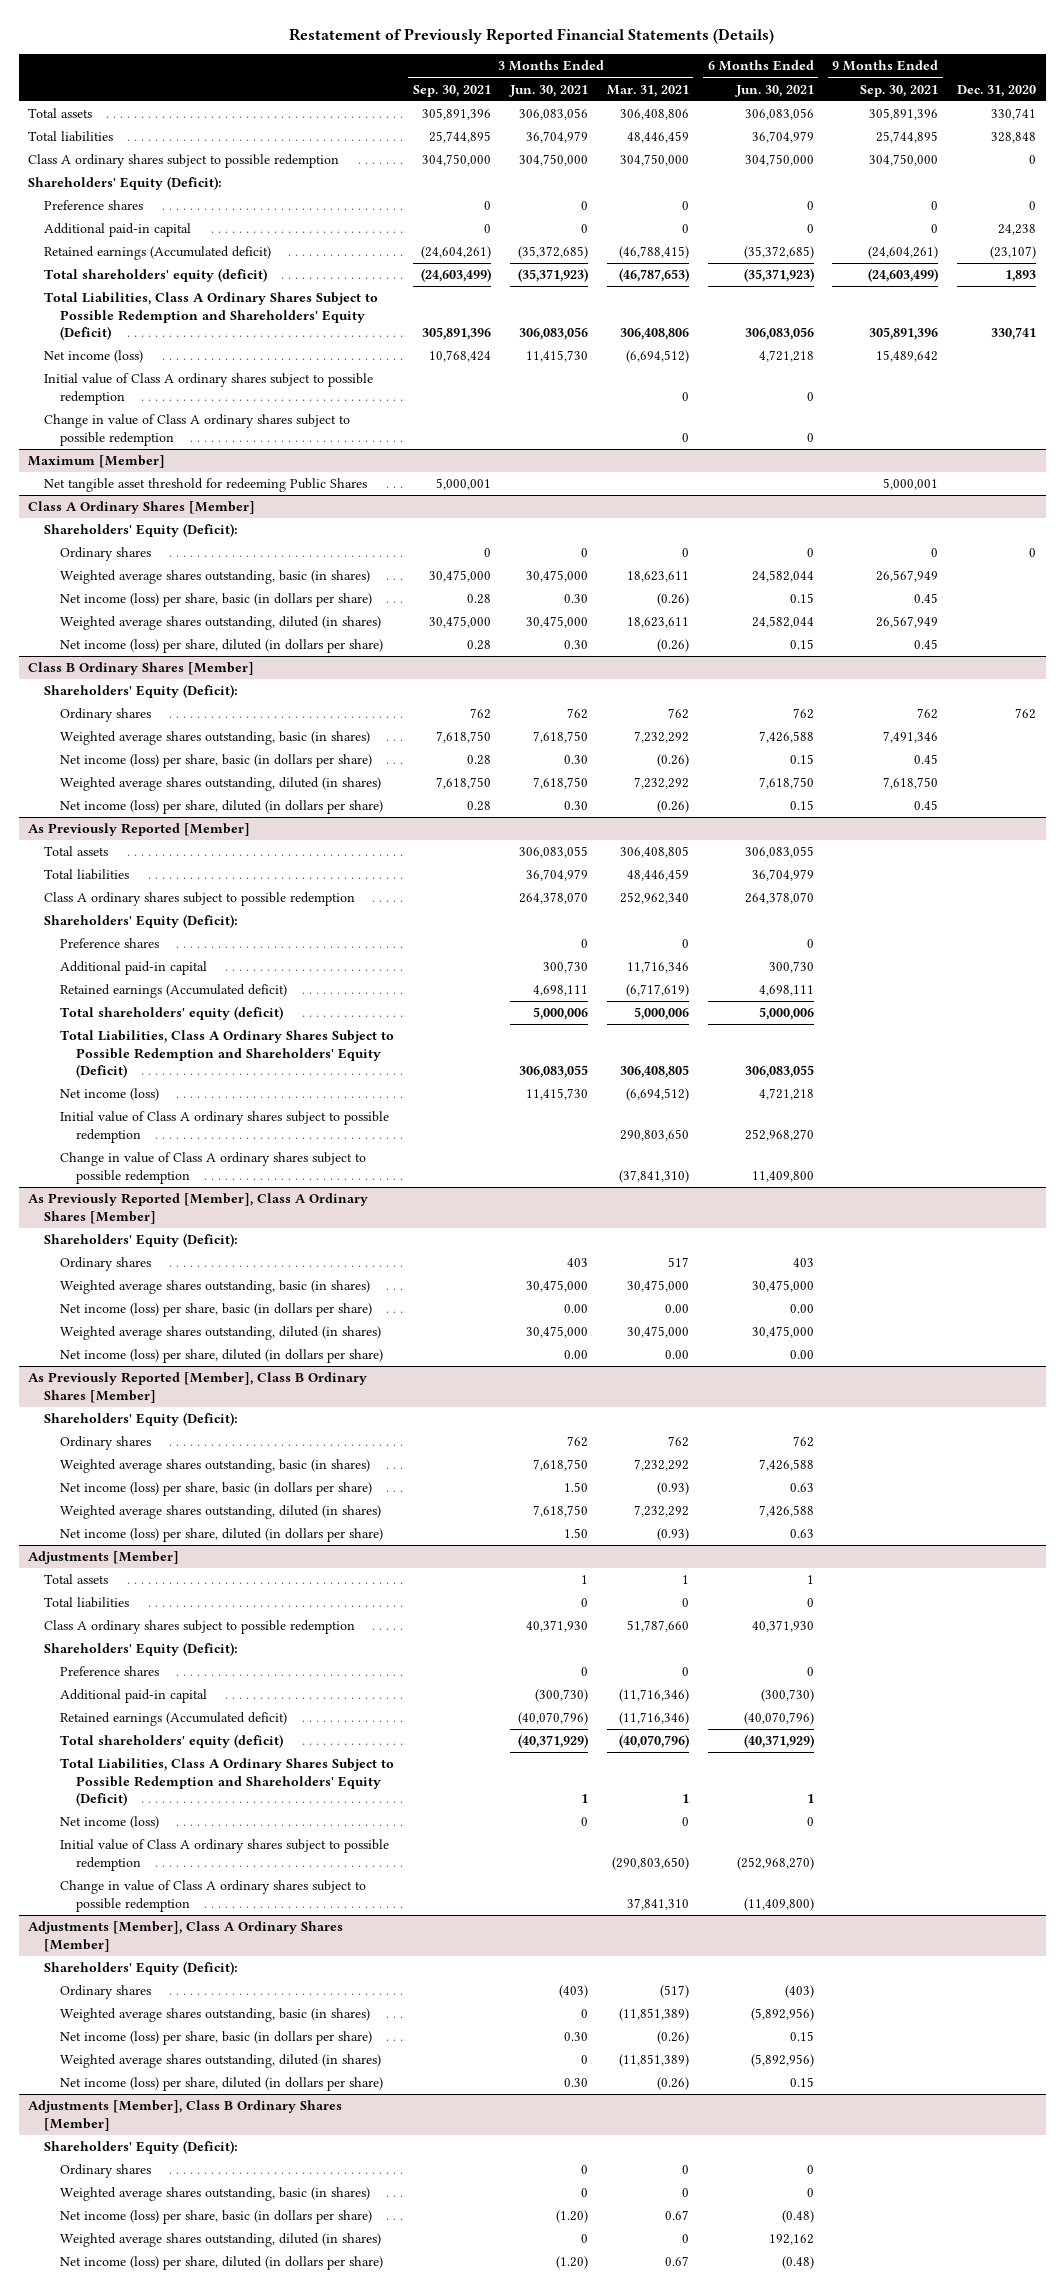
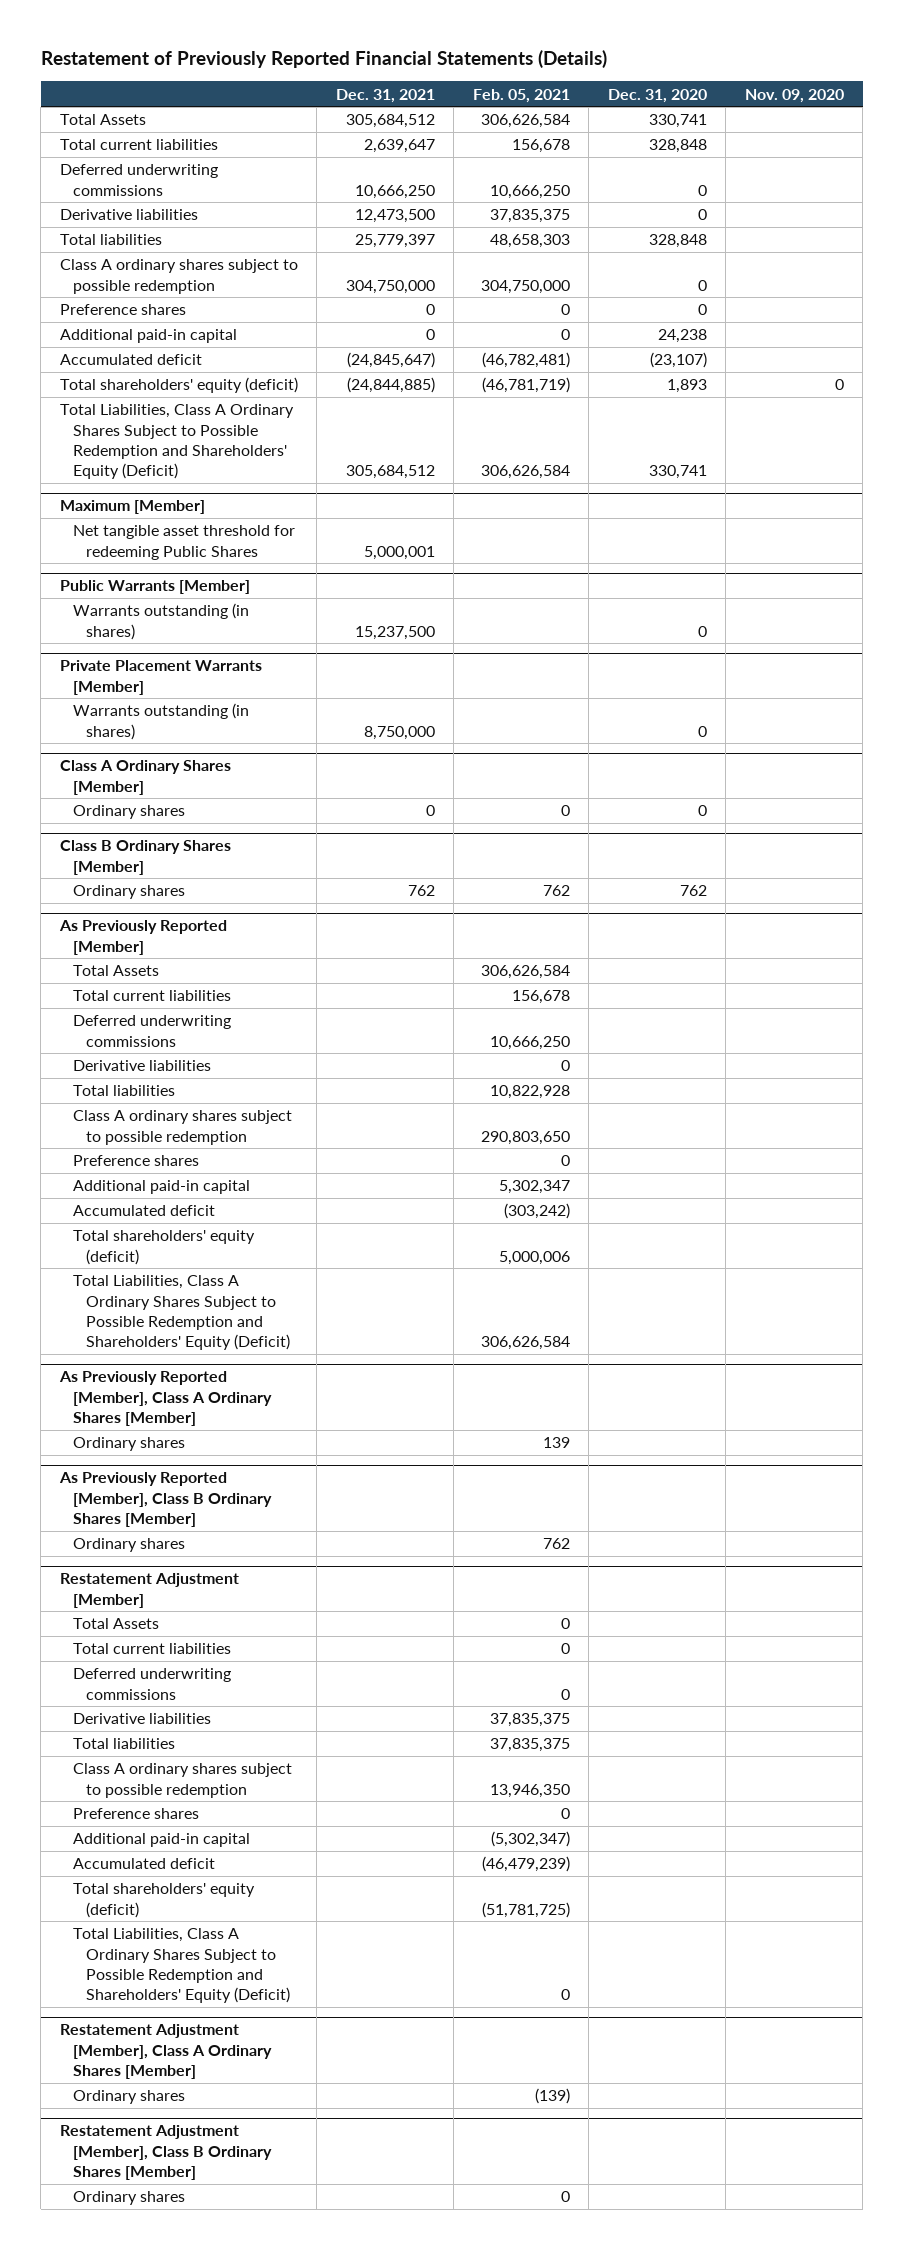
- | 3 Months Ended Sep. 30, 2021 | 3 Months Ended Jun. 30, 2021 | 3 Months Ended Mar. 31, 2021 | 6 Months Ended Jun. 30, 2021 | 9 Months Ended Sep. 30, 2021 | Dec. 31, 2020
+ | Dec. 31, 2021 | Feb. 05, 2021 | Dec. 31, 2020 | Nov. 09, 2020
- Total assets | 305,891,396 | 306,083,056 | 306,408,806 | 306,083,056 | 305,891,396 | 330,741
+ Total Assets | 305,684,512 | 306,626,584 | 330,741 |
+ Total current liabilities | 2,639,647 | 156,678 | 328,848 |
+ Deferred underwriting commissions | 10,666,250 | 10,666,250 | 0 |
+ Derivative liabilities | 12,473,500 | 37,835,375 | 0 |
- Shareholders' Equity (Deficit):
- Retained earnings (Accumulated deficit) | (24,604,261) | (35,372,685) | (46,788,415) | (35,372,685) | (24,604,261) | (23,107)
+ Accumulated deficit | (24,845,647) | (46,782,481) | (23,107) |
- Net income (loss) | 10,768,424 | 11,415,730 | (6,694,512) | 4,721,218 | 15,489,642 |
- Initial value of Class A ordinary shares subject to possible redemption | | | 0 | 0 | |
- Change in value of Class A ordinary shares subject to possible redemption | | | 0 | 0 | |
+ Public Warrants [Member]
+ Warrants outstanding (in shares) | 15,237,500 | | 0 |
+ Private Placement Warrants [Member]
+ Warrants outstanding (in shares) | 8,750,000 | | 0 |
@ Class A Ordinary Shares [Member]
- Shareholders' Equity (Deficit):
- Weighted average shares outstanding, basic (in shares) | 30,475,000 | 30,475,000 | 18,623,611 | 24,582,044 | 26,567,949 |
- Net income (loss) per share, basic (in dollars per share) | 0.28 | 0.30 | (0.26) | 0.15 | 0.45 |
- Weighted average shares outstanding, diluted (in shares) | 30,475,000 | 30,475,000 | 18,623,611 | 24,582,044 | 26,567,949 |
- Net income (loss) per share, diluted (in dollars per share) | 0.28 | 0.30 | (0.26) | 0.15 | 0.45 |
@ Class B Ordinary Shares [Member]
- Shareholders' Equity (Deficit):
- Weighted average shares outstanding, basic (in shares) | 7,618,750 | 7,618,750 | 7,232,292 | 7,426,588 | 7,491,346 |
- Net income (loss) per share, basic (in dollars per share) | 0.28 | 0.30 | (0.26) | 0.15 | 0.45 |
- Weighted average shares outstanding, diluted (in shares) | 7,618,750 | 7,618,750 | 7,232,292 | 7,618,750 | 7,618,750 |
- Net income (loss) per share, diluted (in dollars per share) | 0.28 | 0.30 | (0.26) | 0.15 | 0.45 |
@ As Previously Reported [Member]
- Total assets | | 306,083,055 | 306,408,805 | 306,083,055 | |
+ Total Assets | | 306,626,584 | |
+ Total current liabilities | | 156,678 | |
+ Deferred underwriting commissions | | 10,666,250 | |
+ Derivative liabilities | | 0 | |
- Shareholders' Equity (Deficit):
- Retained earnings (Accumulated deficit) | | 4,698,111 | (6,717,619) | 4,698,111 | |
+ Accumulated deficit | | (303,242) | |
- Net income (loss) | | 11,415,730 | (6,694,512) | 4,721,218 | |
- Initial value of Class A ordinary shares subject to possible redemption | | | 290,803,650 | 252,968,270 | |
- Change in value of Class A ordinary shares subject to possible redemption | | | (37,841,310) | 11,409,800 | |
@ As Previously Reported [Member], Class A Ordinary Shares [Member]
- Shareholders' Equity (Deficit):
- Weighted average shares outstanding, basic (in shares) | | 30,475,000 | 30,475,000 | 30,475,000 | |
- Net income (loss) per share, basic (in dollars per share) | | 0.00 | 0.00 | 0.00 | |
- Weighted average shares outstanding, diluted (in shares) | | 30,475,000 | 30,475,000 | 30,475,000 | |
- Net income (loss) per share, diluted (in dollars per share) | | 0.00 | 0.00 | 0.00 | |
@ As Previously Reported [Member], Class B Ordinary Shares [Member]
- Shareholders' Equity (Deficit):
- Weighted average shares outstanding, basic (in shares) | | 7,618,750 | 7,232,292 | 7,426,588 | |
- Net income (loss) per share, basic (in dollars per share) | | 1.50 | (0.93) | 0.63 | |
- Weighted average shares outstanding, diluted (in shares) | | 7,618,750 | 7,232,292 | 7,426,588 | |
- Net income (loss) per share, diluted (in dollars per share) | | 1.50 | (0.93) | 0.63 | |
- Adjustments [Member]
- Total assets | | 1 | 1 | 1 | |
+ Restatement Adjustment [Member]
+ Total Assets | | 0 | |
+ Total current liabilities | | 0 | |
+ Deferred underwriting commissions | | 0 | |
+ Derivative liabilities | | 37,835,375 | |
- Shareholders' Equity (Deficit):
- Retained earnings (Accumulated deficit) | | (40,070,796) | (11,716,346) | (40,070,796) | |
+ Accumulated deficit | | (46,479,239) | |
- Net income (loss) | | 0 | 0 | 0 | |
- Initial value of Class A ordinary shares subject to possible redemption | | | (290,803,650) | (252,968,270) | |
- Change in value of Class A ordinary shares subject to possible redemption | | | 37,841,310 | (11,409,800) | |
- Adjustments [Member], Class A Ordinary Shares [Member]
- Shareholders' Equity (Deficit):
+ Restatement Adjustment [Member], Class A Ordinary Shares [Member]
- Weighted average shares outstanding, basic (in shares) | | 0 | (11,851,389) | (5,892,956) | |
- Net income (loss) per share, basic (in dollars per share) | | 0.30 | (0.26) | 0.15 | |
- Weighted average shares outstanding, diluted (in shares) | | 0 | (11,851,389) | (5,892,956) | |
- Net income (loss) per share, diluted (in dollars per share) | | 0.30 | (0.26) | 0.15 | |
- Adjustments [Member], Class B Ordinary Shares [Member]
- Shareholders' Equity (Deficit):
+ Restatement Adjustment [Member], Class B Ordinary Shares [Member]
- Weighted average shares outstanding, basic (in shares) | | 0 | 0 | 0 | |
- Net income (loss) per share, basic (in dollars per share) | | (1.20) | 0.67 | (0.48) | |
- Weighted average shares outstanding, diluted (in shares) | | 0 | 0 | 192,162 | |
- Net income (loss) per share, diluted (in dollars per share) | | (1.20) | 0.67 | (0.48) | |

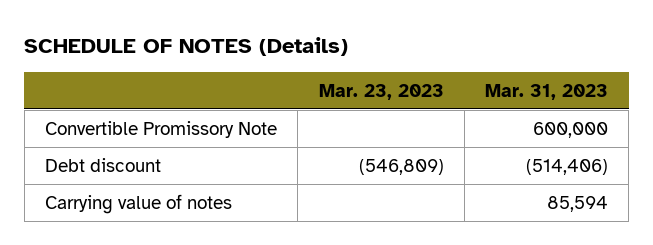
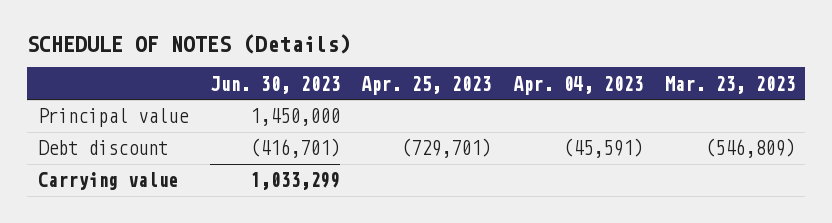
- | Mar. 23, 2023 | Mar. 31, 2023
+ | Jun. 30, 2023 | Apr. 25, 2023 | Apr. 04, 2023 | Mar. 23, 2023
- Convertible Promissory Note | | 600,000
+ Principal value | 1,450,000 | | |
- Carrying value of notes | | 85,594
+ Carrying value | 1,033,299 | | |

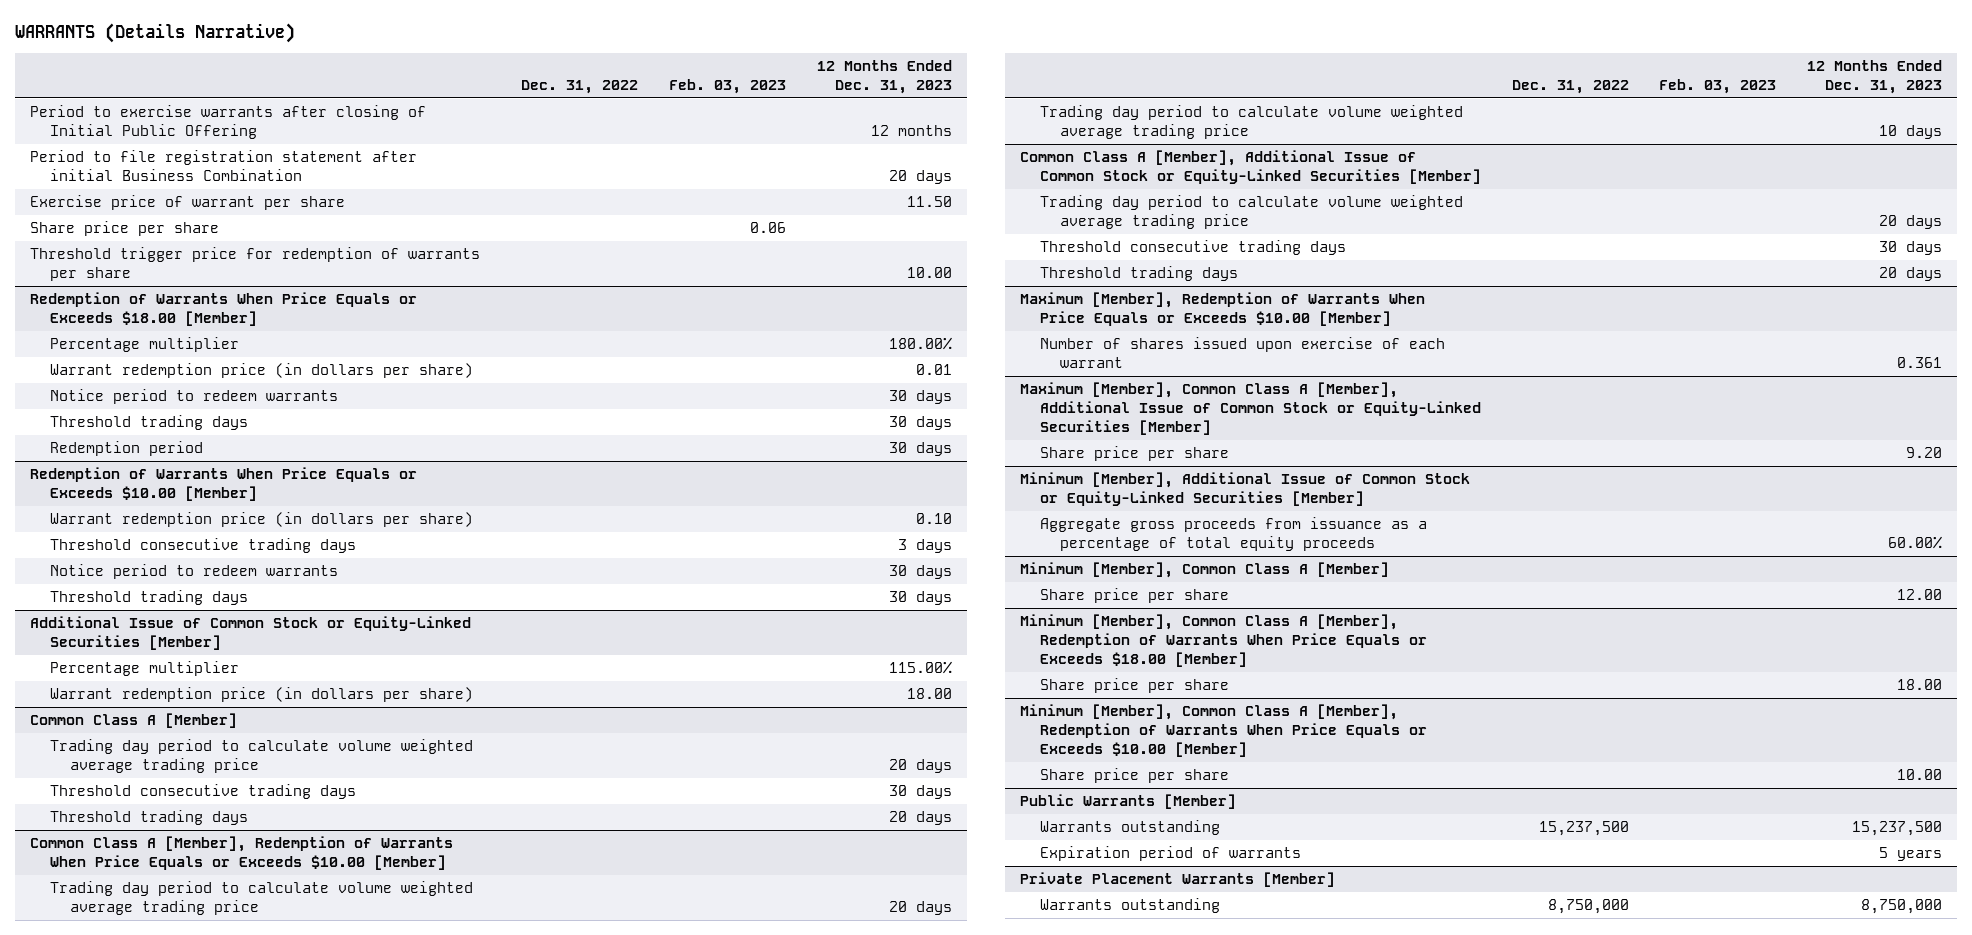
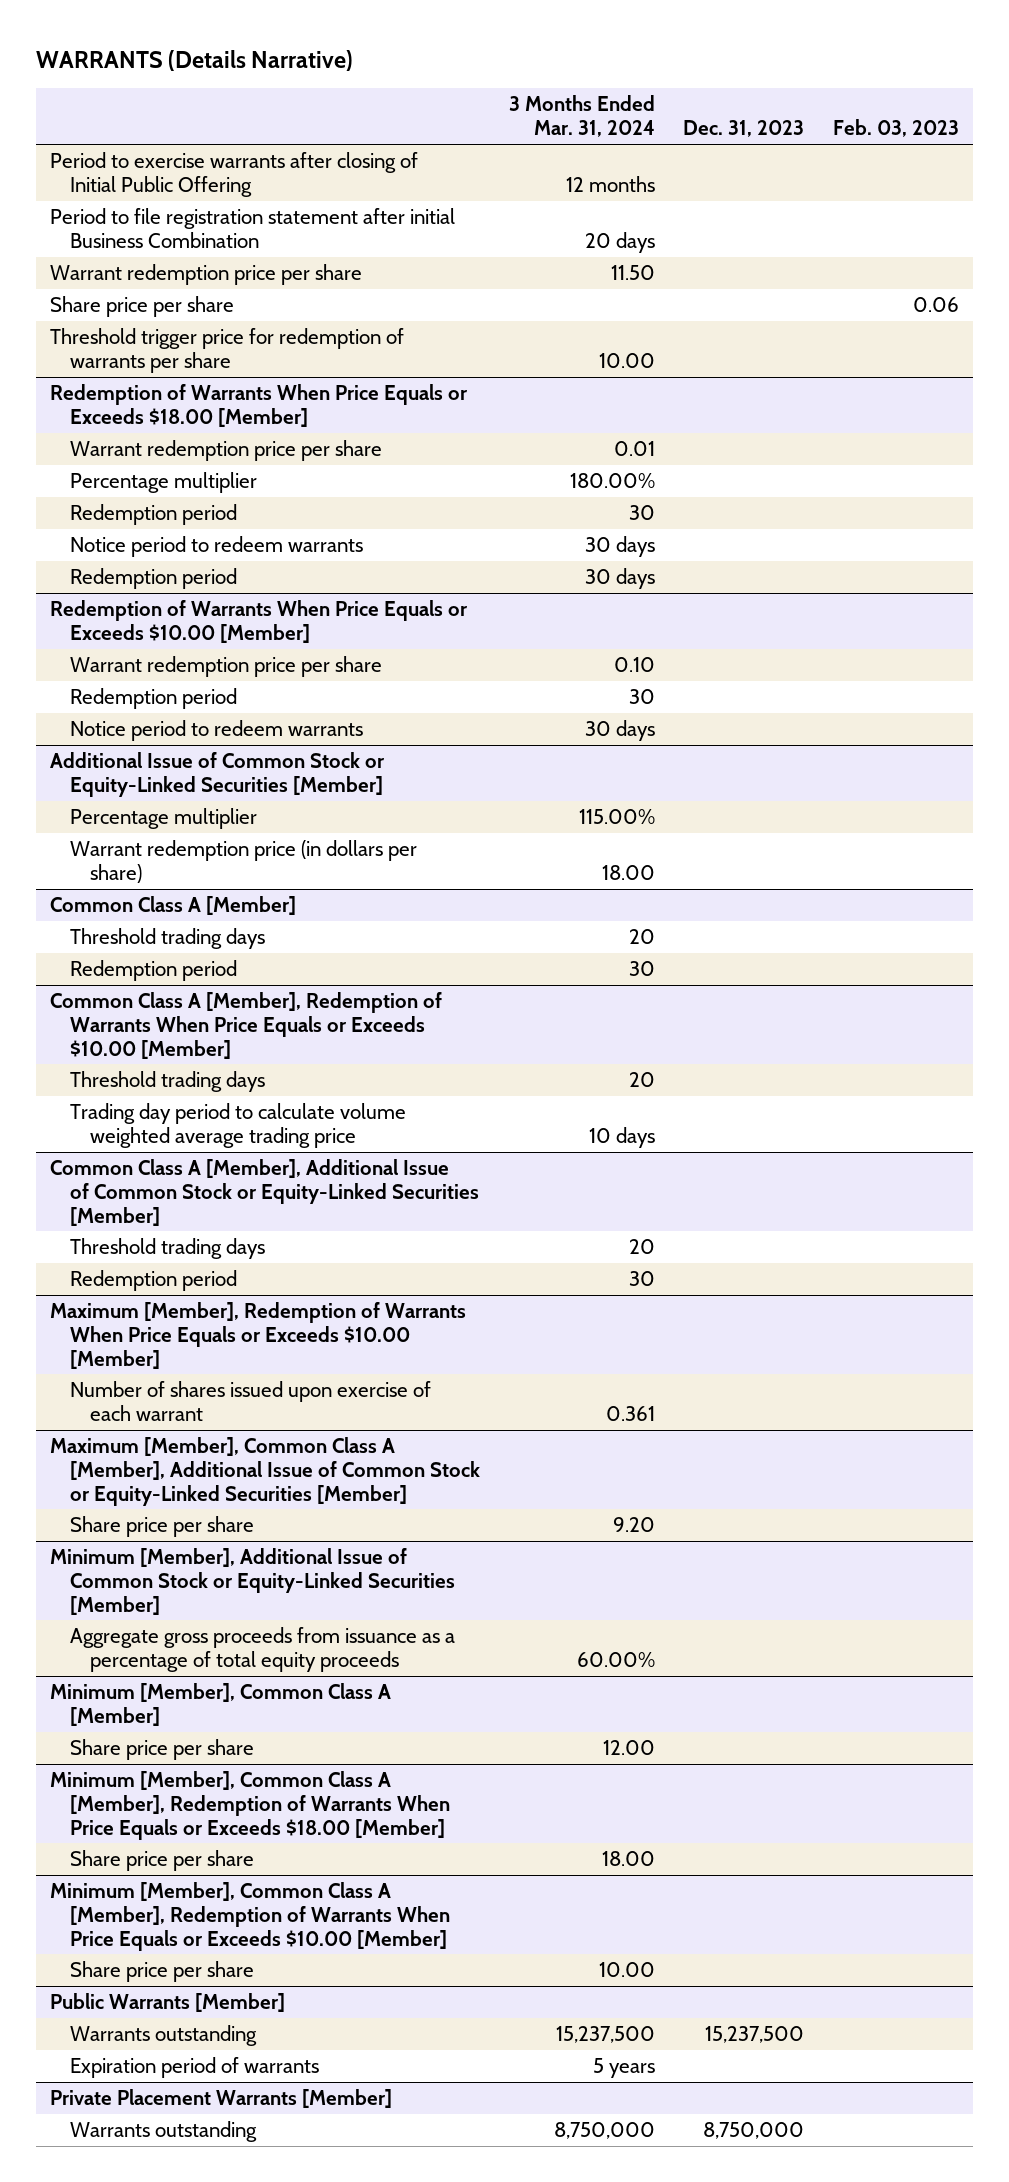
- | Dec. 31, 2022 | Feb. 03, 2023 | 12 Months Ended Dec. 31, 2023
+ | 3 Months Ended Mar. 31, 2024 | Dec. 31, 2023 | Feb. 03, 2023
- Exercise price of warrant per share | | | 11.50
+ Warrant redemption price per share | 11.50 | |
@ Redemption of Warrants When Price Equals or Exceeds $18.00 [Member]
+ Warrant redemption price per share | 0.01 | |
- Warrant redemption price (in dollars per share) | | | 0.01
+ Redemption period | 30 | |
- Threshold trading days | | | 30 days
@ Redemption of Warrants When Price Equals or Exceeds $10.00 [Member]
- Warrant redemption price (in dollars per share) | | | 0.10
- Threshold consecutive trading days | | | 3 days
+ Warrant redemption price per share | 0.10 | |
+ Redemption period | 30 | |
- Threshold trading days | | | 30 days
@ Common Class A [Member]
- Trading day period to calculate volume weighted average trading price | | | 20 days
- Threshold consecutive trading days | | | 30 days
+ Redemption period | 30 | |
@ Common Class A [Member], Redemption of Warrants When Price Equals or Exceeds $10.00 [Member]
- Trading day period to calculate volume weighted average trading price | | | 20 days
+ Threshold trading days | 20 | |
@ Common Class A [Member], Additional Issue of Common Stock or Equity-Linked Securities [Member]
- Trading day period to calculate volume weighted average trading price | | | 20 days
- Threshold consecutive trading days | | | 30 days
+ Redemption period | 30 | |

